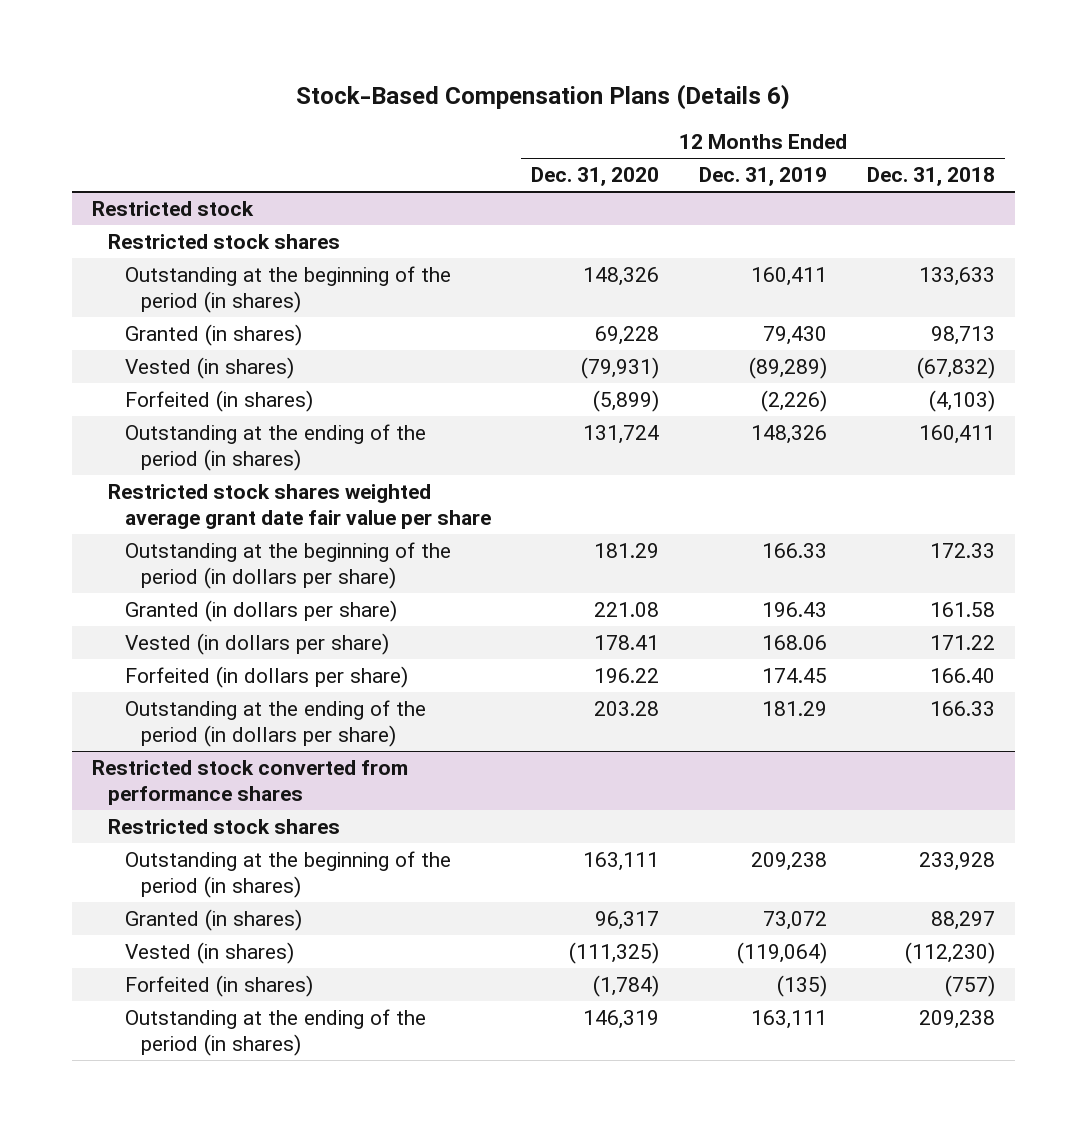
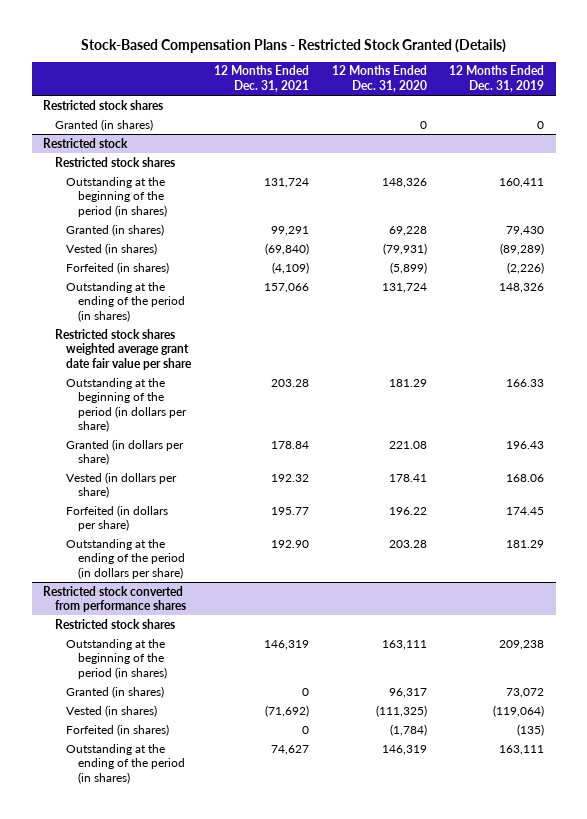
- Stock-Based Compensation Plans (Details 6)
+ Stock-Based Compensation Plans - Restricted Stock Granted (Details)
- | 12 Months Ended Dec. 31, 2020 | 12 Months Ended Dec. 31, 2019 | 12 Months Ended Dec. 31, 2018
+ | 12 Months Ended Dec. 31, 2021 | 12 Months Ended Dec. 31, 2020 | 12 Months Ended Dec. 31, 2019
+ Restricted stock shares
+ Granted (in shares) | | 0 | 0

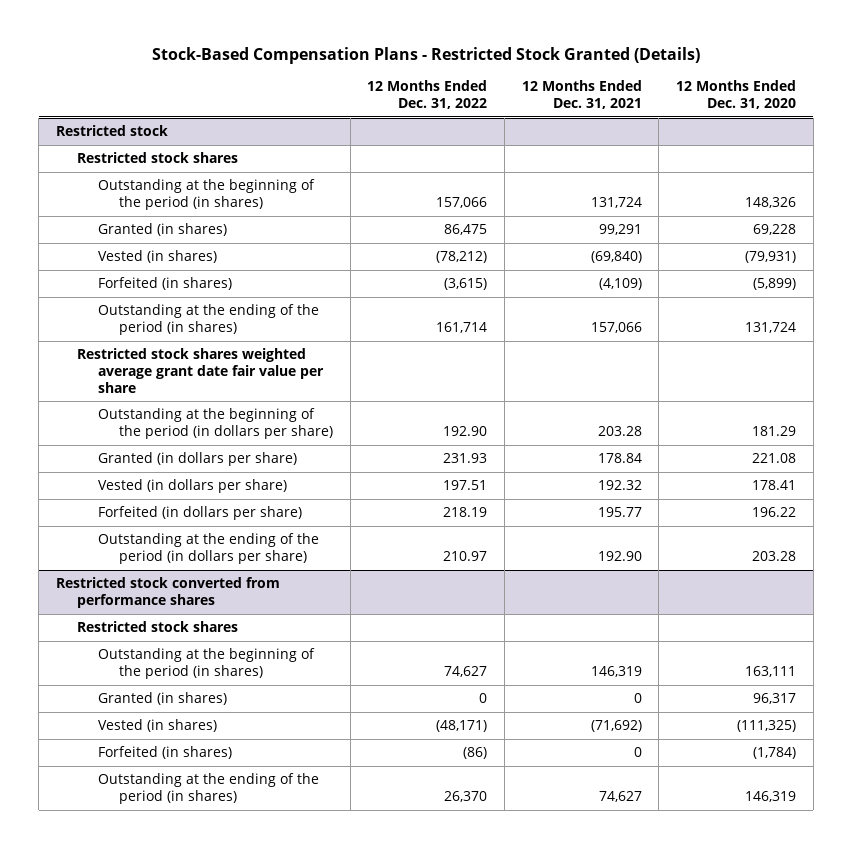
- | 12 Months Ended Dec. 31, 2021 | 12 Months Ended Dec. 31, 2020 | 12 Months Ended Dec. 31, 2019
+ | 12 Months Ended Dec. 31, 2022 | 12 Months Ended Dec. 31, 2021 | 12 Months Ended Dec. 31, 2020
- Restricted stock shares
- Granted (in shares) | | 0 | 0

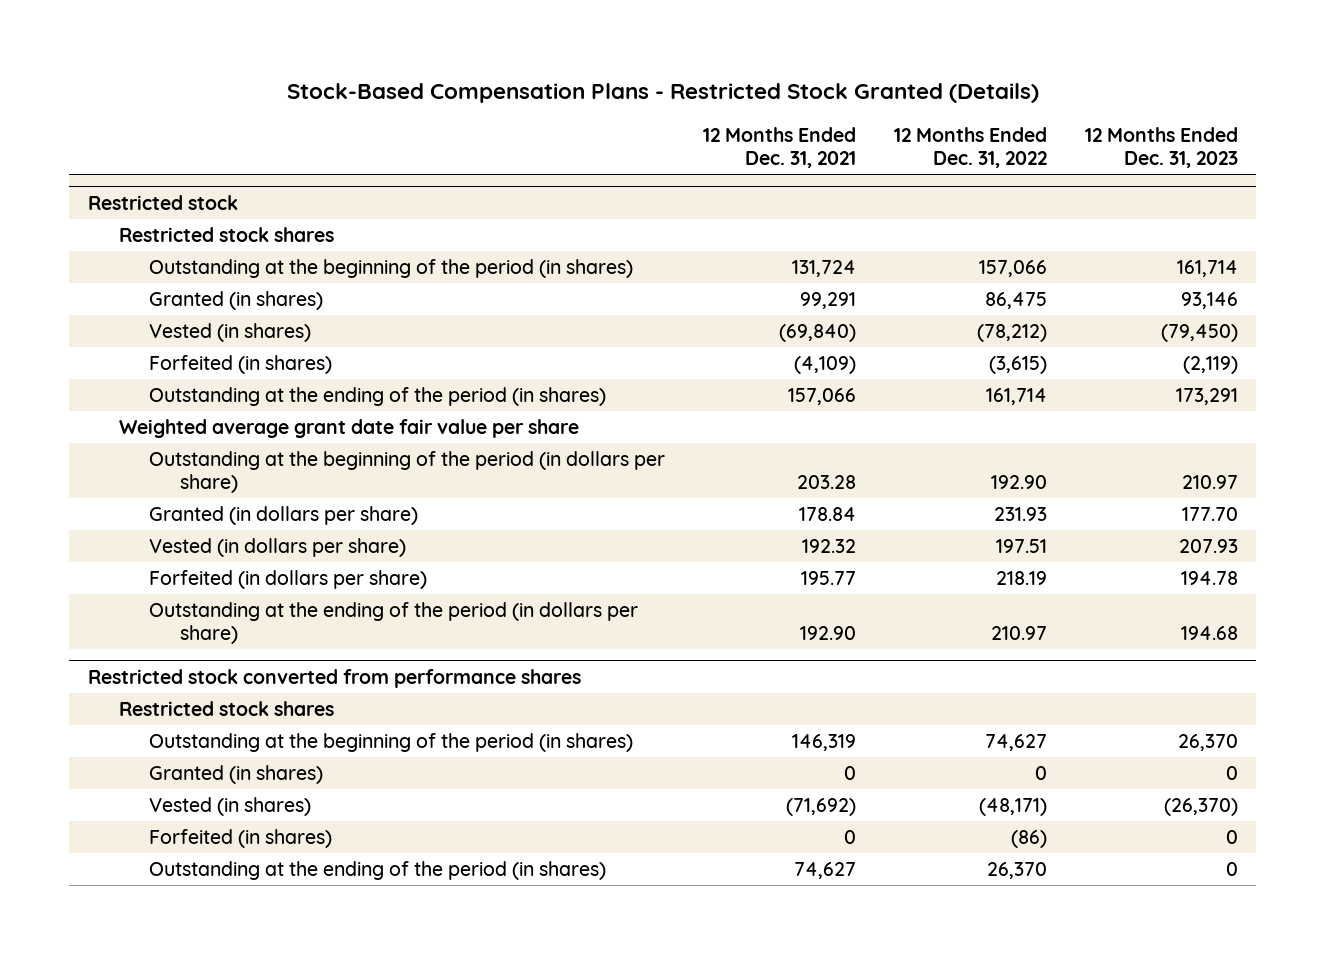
- | 12 Months Ended Dec. 31, 2022 | 12 Months Ended Dec. 31, 2021 | 12 Months Ended Dec. 31, 2020
+ | 12 Months Ended Dec. 31, 2021 | 12 Months Ended Dec. 31, 2022 | 12 Months Ended Dec. 31, 2023
@ Restricted stock
- Restricted stock shares weighted average grant date fair value per share
+ Weighted average grant date fair value per share

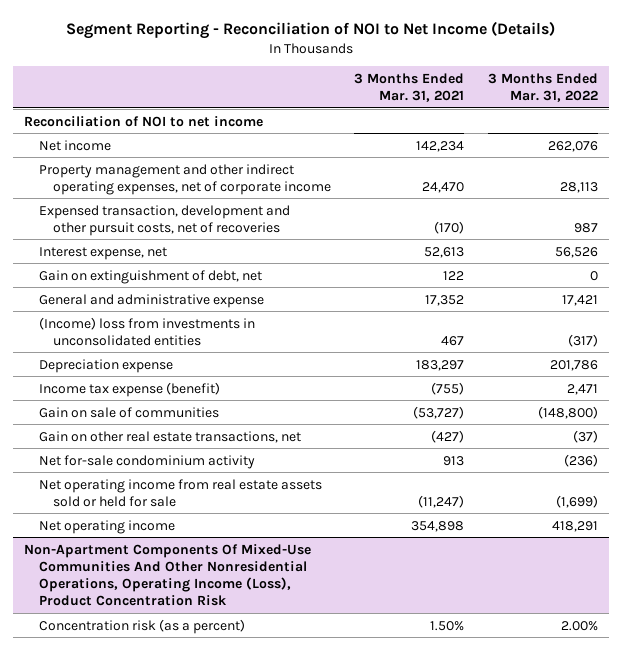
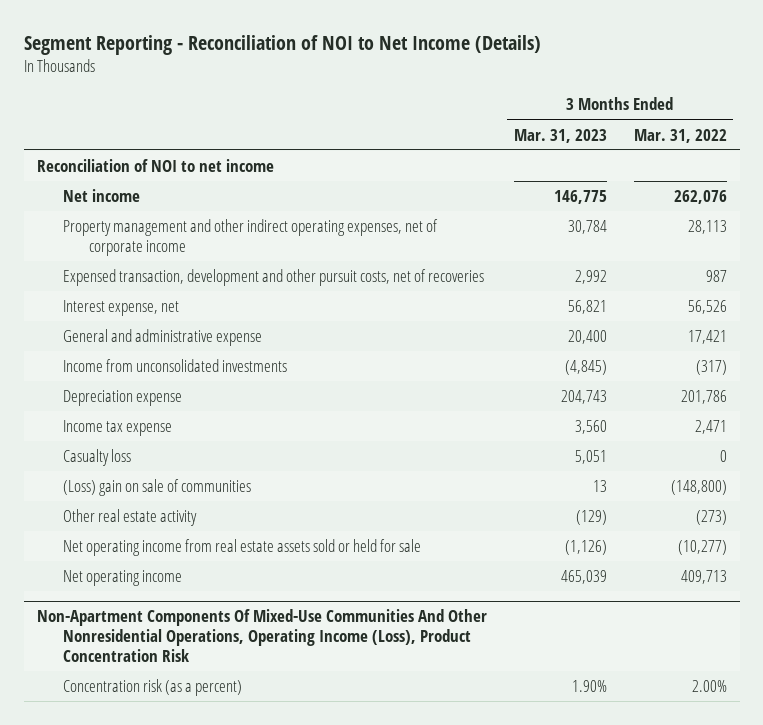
- | 3 Months Ended Mar. 31, 2021 | 3 Months Ended Mar. 31, 2022
+ | 3 Months Ended Mar. 31, 2023 | 3 Months Ended Mar. 31, 2022
- Gain on extinguishment of debt, net | 122 | 0
- (Income) loss from investments in unconsolidated entities | 467 | (317)
+ Income from unconsolidated investments | (4,845) | (317)
- Income tax expense (benefit) | (755) | 2,471
- Gain on sale of communities | (53,727) | (148,800)
- Gain on other real estate transactions, net | (427) | (37)
- Net for-sale condominium activity | 913 | (236)
- Net operating income from real estate assets sold or held for sale | (11,247) | (1,699)
- Net operating income | 354,898 | 418,291
+ Income tax expense | 3,560 | 2,471
+ Casualty loss | 5,051 | 0
+ (Loss) gain on sale of communities | 13 | (148,800)
+ Other real estate activity | (129) | (273)
+ Net operating income from real estate assets sold or held for sale | (1,126) | (10,277)
+ Net operating income | 465,039 | 409,713

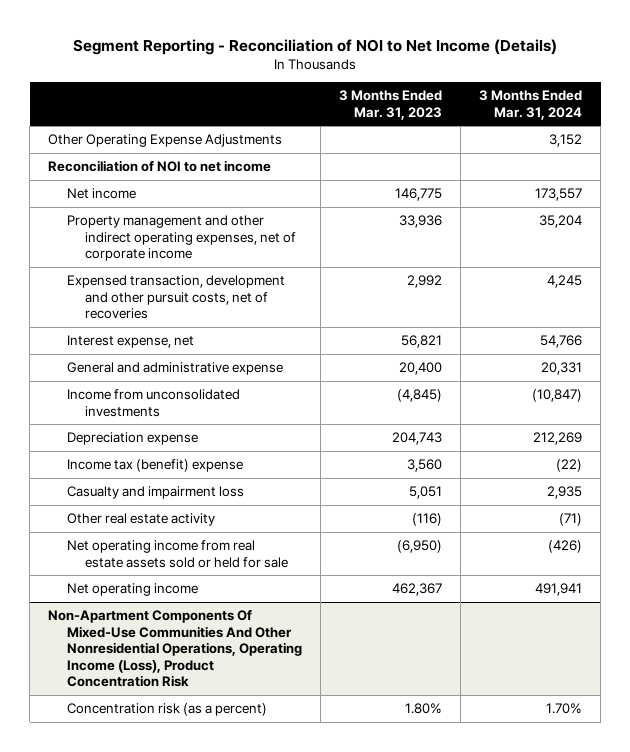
- | 3 Months Ended Mar. 31, 2023 | 3 Months Ended Mar. 31, 2022
+ | 3 Months Ended Mar. 31, 2023 | 3 Months Ended Mar. 31, 2024
+ Other Operating Expense Adjustments | | 3,152
- Property management and other indirect operating expenses, net of corporate income | 30,784 | 28,113
+ Property management and other indirect operating expenses, net of corporate income | 33,936 | 35,204
- Income tax expense | 3,560 | 2,471
- Casualty loss | 5,051 | 0
- (Loss) gain on sale of communities | 13 | (148,800)
- Other real estate activity | (129) | (273)
- Net operating income from real estate assets sold or held for sale | (1,126) | (10,277)
- Net operating income | 465,039 | 409,713
+ Income tax (benefit) expense | 3,560 | (22)
+ Casualty and impairment loss | 5,051 | 2,935
+ Other real estate activity | (116) | (71)
+ Net operating income from real estate assets sold or held for sale | (6,950) | (426)
+ Net operating income | 462,367 | 491,941
@ Non-Apartment Components Of Mixed-Use Communities And Other Nonresidential Operations, Operating Income (Loss), Product Concentration Risk
- Concentration risk (as a percent) | 1.90% | 2.00%
+ Concentration risk (as a percent) | 1.80% | 1.70%

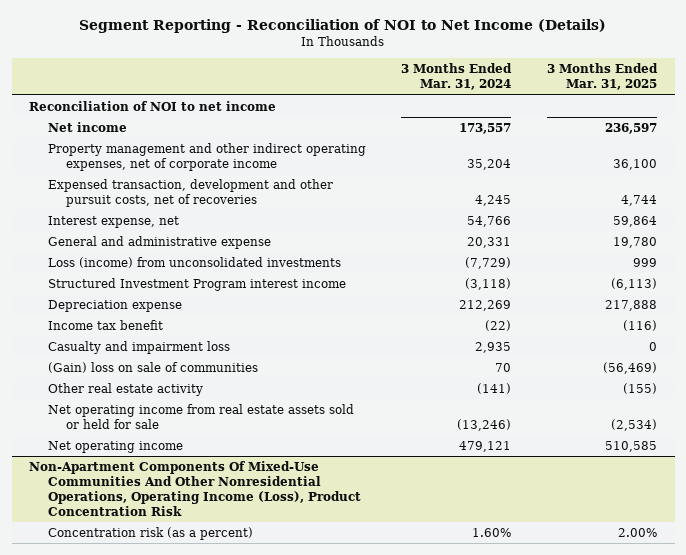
- | 3 Months Ended Mar. 31, 2023 | 3 Months Ended Mar. 31, 2024
+ | 3 Months Ended Mar. 31, 2024 | 3 Months Ended Mar. 31, 2025
- Other Operating Expense Adjustments | | 3,152
- Income from unconsolidated investments | (4,845) | (10,847)
+ Loss (income) from unconsolidated investments | (7,729) | 999
+ Structured Investment Program interest income | (3,118) | (6,113)
- Income tax (benefit) expense | 3,560 | (22)
+ Income tax benefit | (22) | (116)
- Other real estate activity | (116) | (71)
- Net operating income from real estate assets sold or held for sale | (6,950) | (426)
- Net operating income | 462,367 | 491,941
+ (Gain) loss on sale of communities | 70 | (56,469)
+ Other real estate activity | (141) | (155)
+ Net operating income from real estate assets sold or held for sale | (13,246) | (2,534)
+ Net operating income | 479,121 | 510,585
@ Non-Apartment Components Of Mixed-Use Communities And Other Nonresidential Operations, Operating Income (Loss), Product Concentration Risk
- Concentration risk (as a percent) | 1.80% | 1.70%
+ Concentration risk (as a percent) | 1.60% | 2.00%

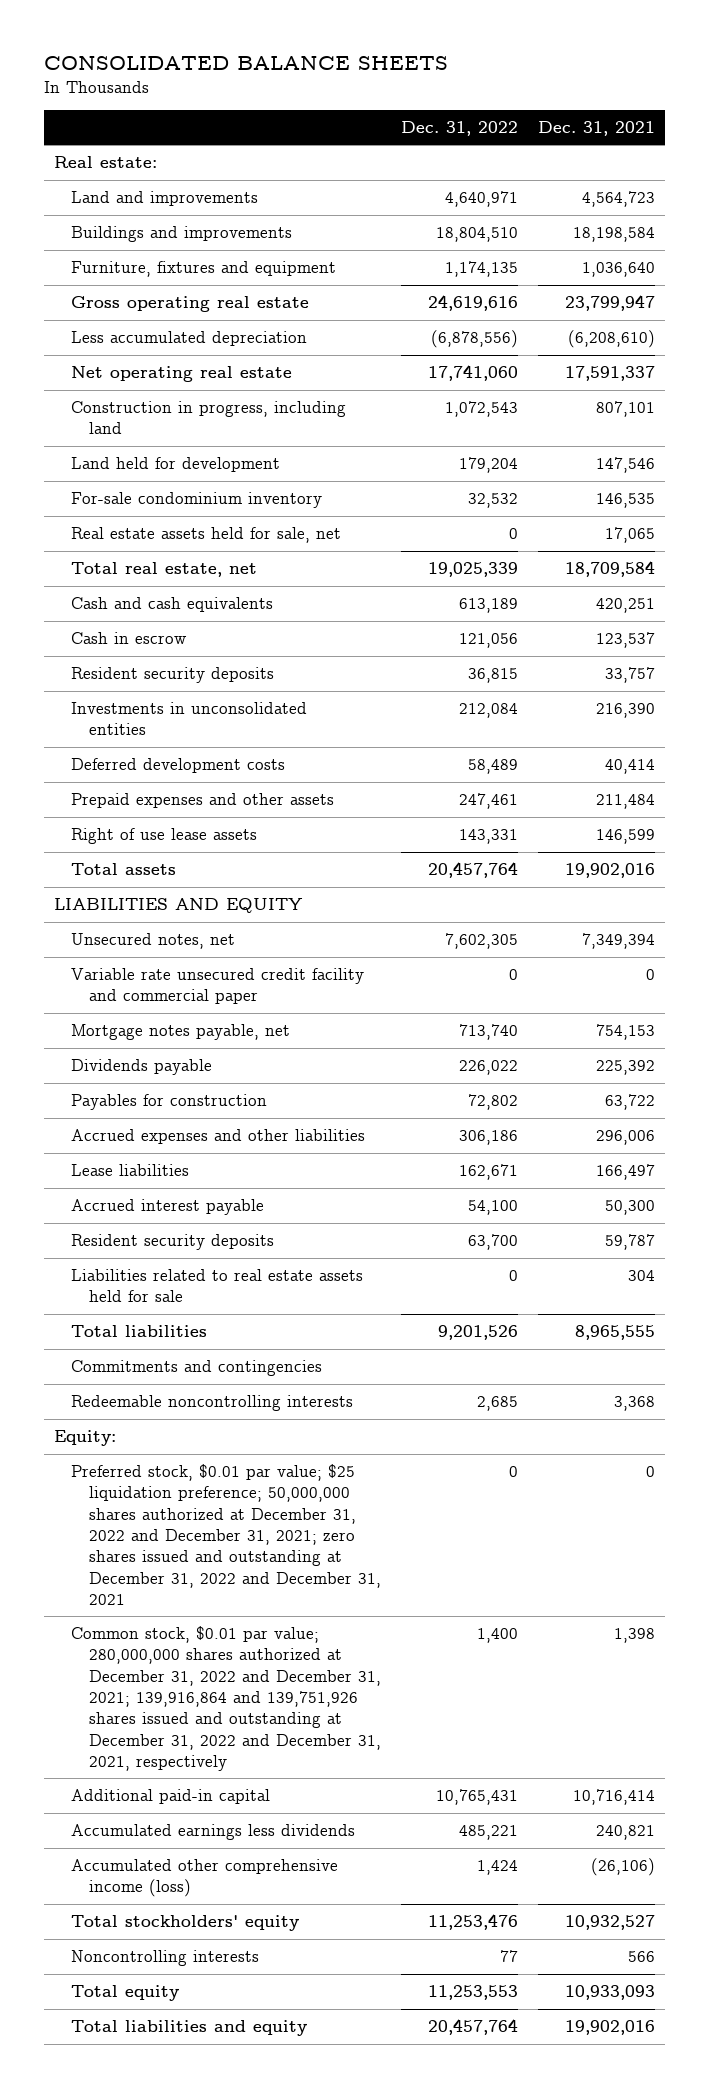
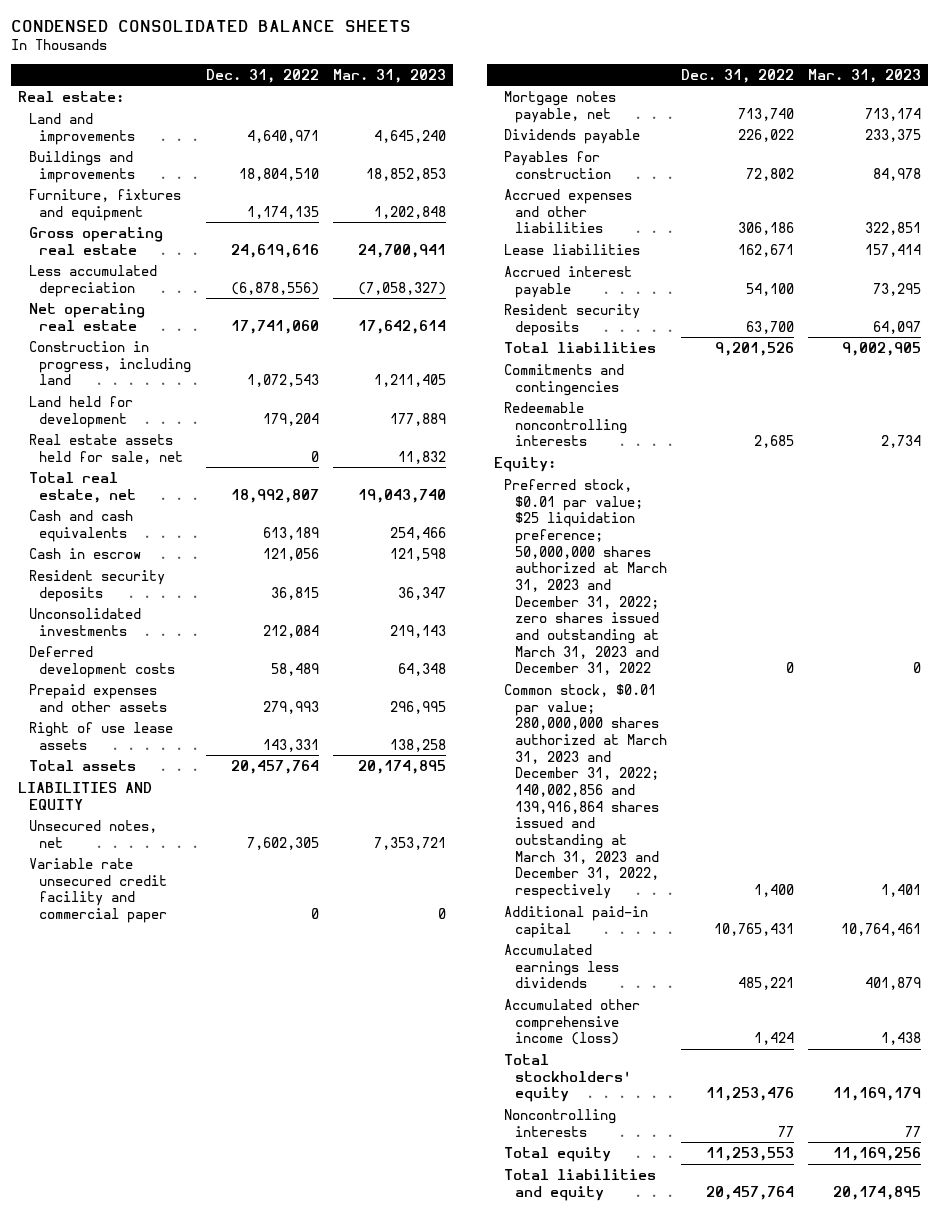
- CONSOLIDATED BALANCE SHEETS
+ CONDENSED CONSOLIDATED BALANCE SHEETS
- | Dec. 31, 2022 | Dec. 31, 2021
+ | Dec. 31, 2022 | Mar. 31, 2023
- For-sale condominium inventory | 32,532 | 146,535
- Total real estate, net | 19,025,339 | 18,709,584
+ Total real estate, net | 18,992,807 | 19,043,740
- Investments in unconsolidated entities | 212,084 | 216,390
+ Unconsolidated investments | 212,084 | 219,143
- Prepaid expenses and other assets | 247,461 | 211,484
+ Prepaid expenses and other assets | 279,993 | 296,995
- Liabilities related to real estate assets held for sale | 0 | 304
- Preferred stock, $0.01 par value; $25 liquidation preference; 50,000,000 shares authorized at December 31, 2022 and December 31, 2021; zero shares issued and outstanding at December 31, 2022 and December 31, 2021 | 0 | 0
- Common stock, $0.01 par value; 280,000,000 shares authorized at December 31, 2022 and December 31, 2021; 139,916,864 and 139,751,926 shares issued and outstanding at December 31, 2022 and December 31, 2021, respectively | 1,400 | 1,398
+ Preferred stock, $0.01 par value; $25 liquidation preference; 50,000,000 shares authorized at March 31, 2023 and December 31, 2022; zero shares issued and outstanding at March 31, 2023 and December 31, 2022 | 0 | 0
+ Common stock, $0.01 par value; 280,000,000 shares authorized at March 31, 2023 and December 31, 2022; 140,002,856 and 139,916,864 shares issued and outstanding at March 31, 2023 and December 31, 2022, respectively | 1,400 | 1,401

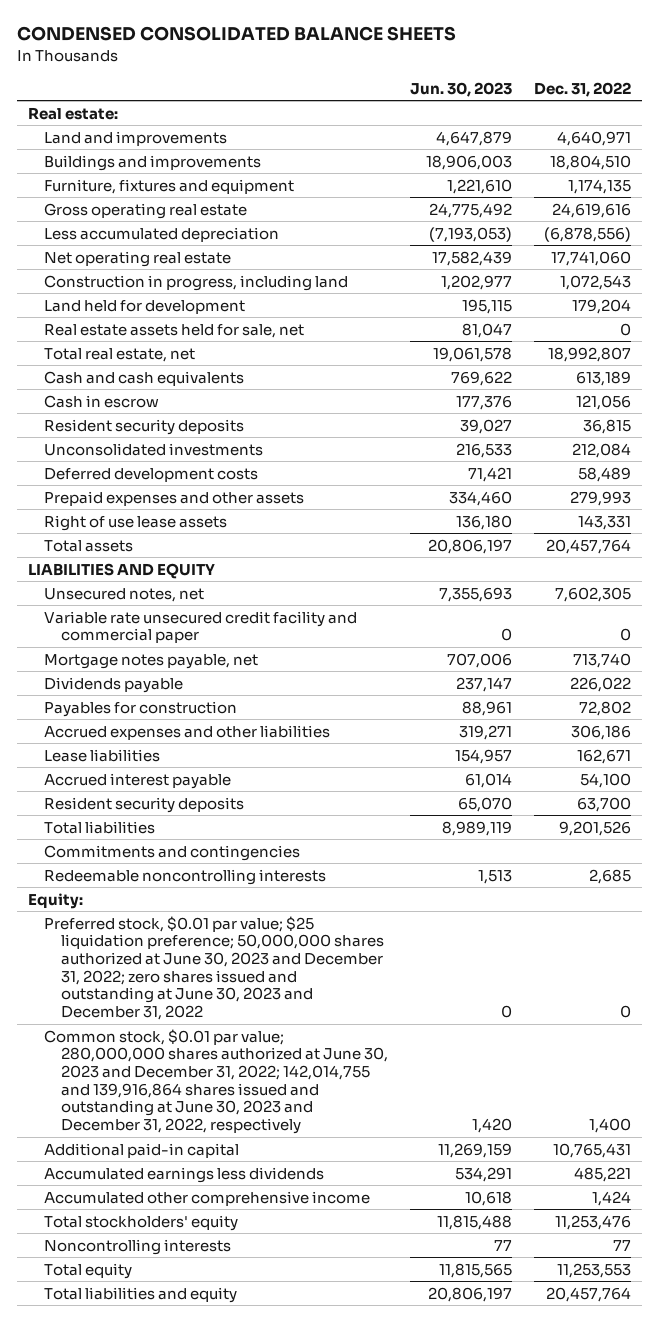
- | Dec. 31, 2022 | Mar. 31, 2023
+ | Jun. 30, 2023 | Dec. 31, 2022
- Preferred stock, $0.01 par value; $25 liquidation preference; 50,000,000 shares authorized at March 31, 2023 and December 31, 2022; zero shares issued and outstanding at March 31, 2023 and December 31, 2022 | 0 | 0
- Common stock, $0.01 par value; 280,000,000 shares authorized at March 31, 2023 and December 31, 2022; 140,002,856 and 139,916,864 shares issued and outstanding at March 31, 2023 and December 31, 2022, respectively | 1,400 | 1,401
+ Preferred stock, $0.01 par value; $25 liquidation preference; 50,000,000 shares authorized at June 30, 2023 and December 31, 2022; zero shares issued and outstanding at June 30, 2023 and December 31, 2022 | 0 | 0
+ Common stock, $0.01 par value; 280,000,000 shares authorized at June 30, 2023 and December 31, 2022; 142,014,755 and 139,916,864 shares issued and outstanding at June 30, 2023 and December 31, 2022, respectively | 1,420 | 1,400
- Accumulated other comprehensive income (loss) | 1,424 | 1,438
+ Accumulated other comprehensive income | 10,618 | 1,424

